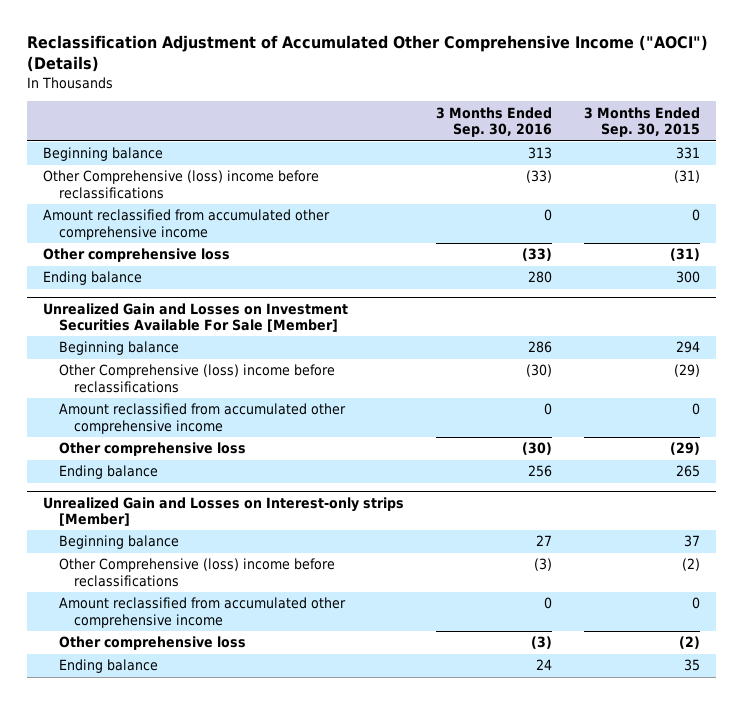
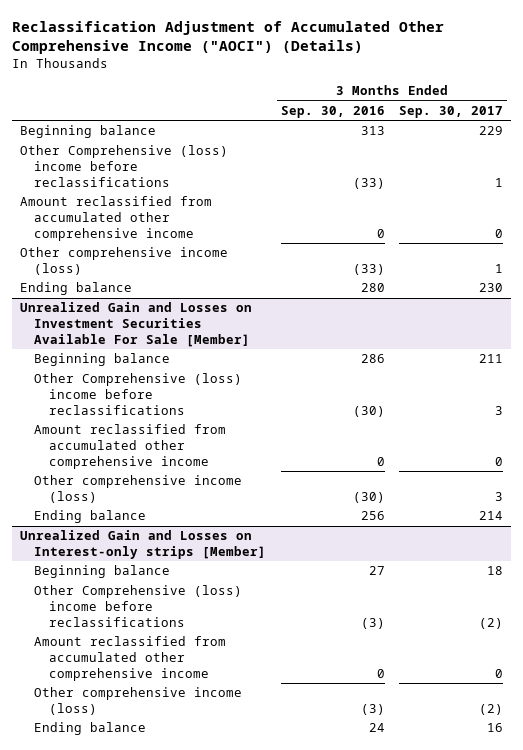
- | 3 Months Ended Sep. 30, 2016 | 3 Months Ended Sep. 30, 2015
+ | 3 Months Ended Sep. 30, 2016 | 3 Months Ended Sep. 30, 2017
- Other comprehensive loss | (33) | (31)
+ Other comprehensive income (loss) | (33) | 1
@ Unrealized Gain and Losses on Investment Securities Available For Sale [Member]
- Other comprehensive loss | (30) | (29)
+ Other comprehensive income (loss) | (30) | 3
@ Unrealized Gain and Losses on Interest-only strips [Member]
- Other comprehensive loss | (3) | (2)
+ Other comprehensive income (loss) | (3) | (2)

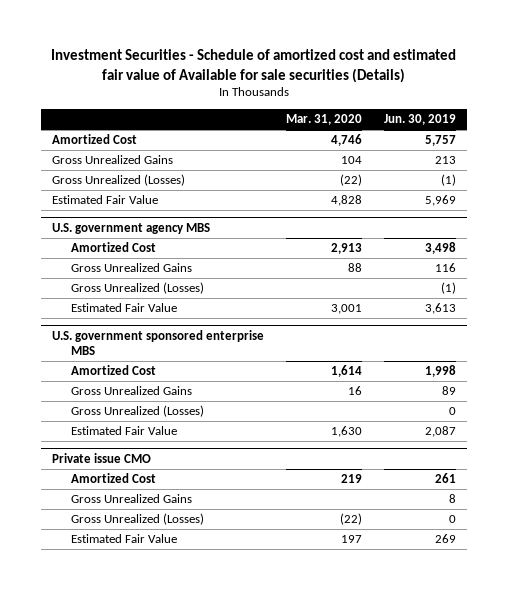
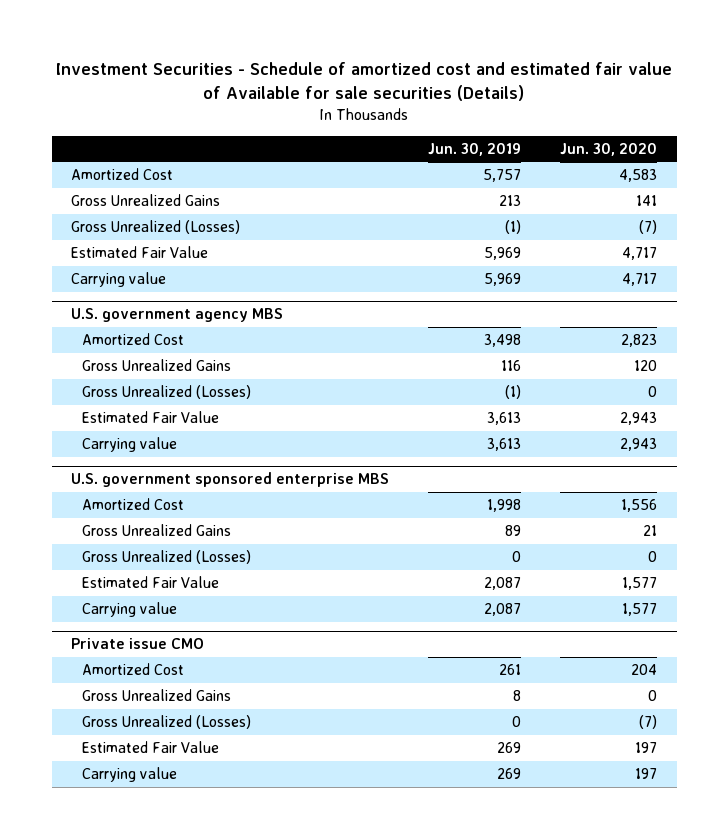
- | Mar. 31, 2020 | Jun. 30, 2019
+ | Jun. 30, 2019 | Jun. 30, 2020
+ Carrying value | 5,969 | 4,717
@ U.S. government agency MBS
+ Carrying value | 3,613 | 2,943
@ U.S. government sponsored enterprise MBS
+ Carrying value | 2,087 | 1,577
@ Private issue CMO
+ Carrying value | 269 | 197

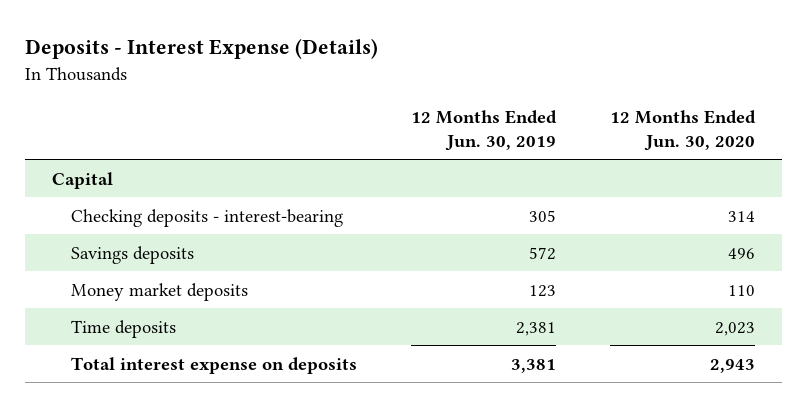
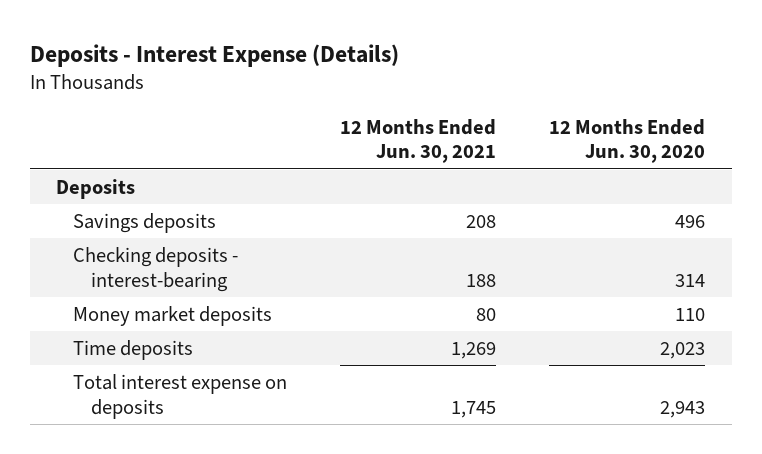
- | 12 Months Ended Jun. 30, 2019 | 12 Months Ended Jun. 30, 2020
+ | 12 Months Ended Jun. 30, 2021 | 12 Months Ended Jun. 30, 2020
- Capital
+ Deposits
moved down: Checking deposits - interest-bearing | 188 | 314

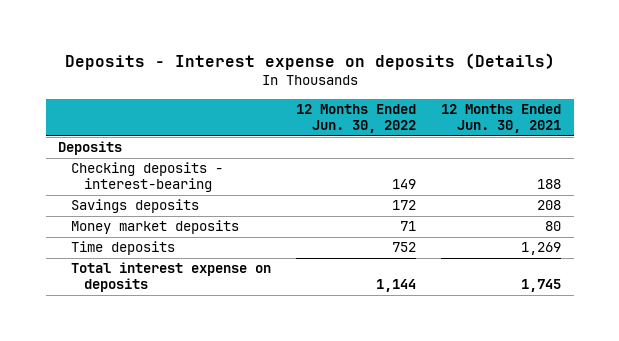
- Deposits - Interest Expense (Details)
+ Deposits - Interest expense on deposits (Details)
- | 12 Months Ended Jun. 30, 2021 | 12 Months Ended Jun. 30, 2020
+ | 12 Months Ended Jun. 30, 2022 | 12 Months Ended Jun. 30, 2021
moved down: Savings deposits | 172 | 208

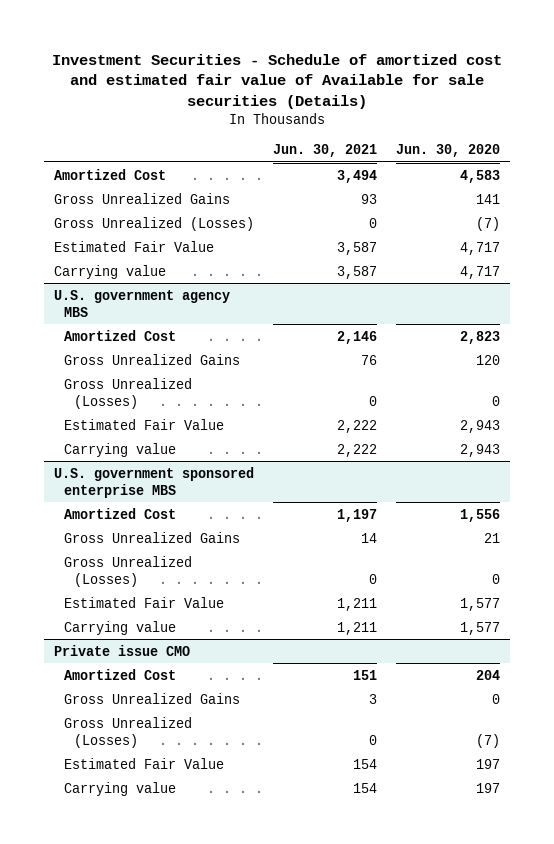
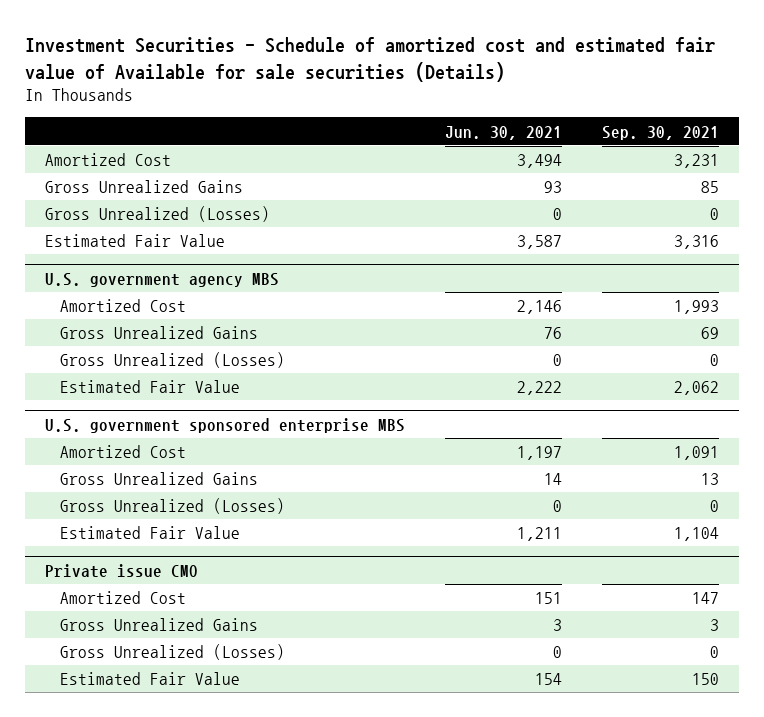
- | Jun. 30, 2021 | Jun. 30, 2020
+ | Jun. 30, 2021 | Sep. 30, 2021
- Carrying value | 3,587 | 4,717
@ U.S. government agency MBS
- Carrying value | 2,222 | 2,943
@ U.S. government sponsored enterprise MBS
- Carrying value | 1,211 | 1,577
@ Private issue CMO
- Carrying value | 154 | 197

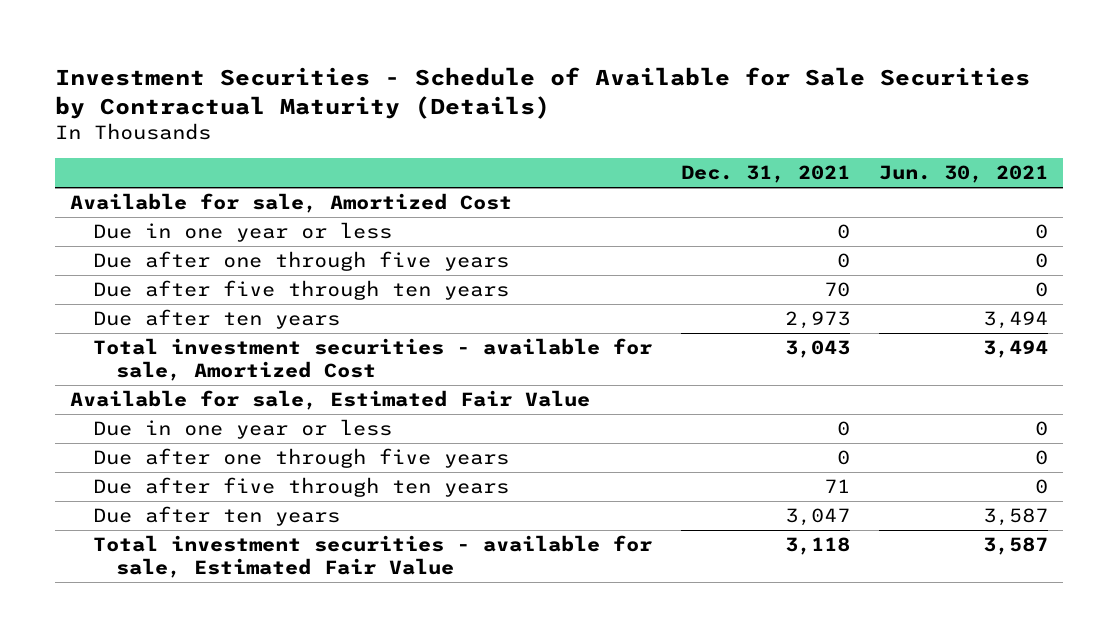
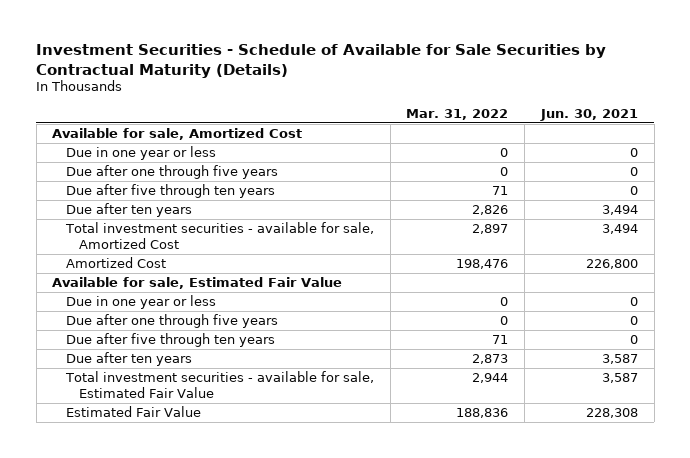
- | Dec. 31, 2021 | Jun. 30, 2021
+ | Mar. 31, 2022 | Jun. 30, 2021
+ Amortized Cost | 198,476 | 226,800
+ Estimated Fair Value | 188,836 | 228,308

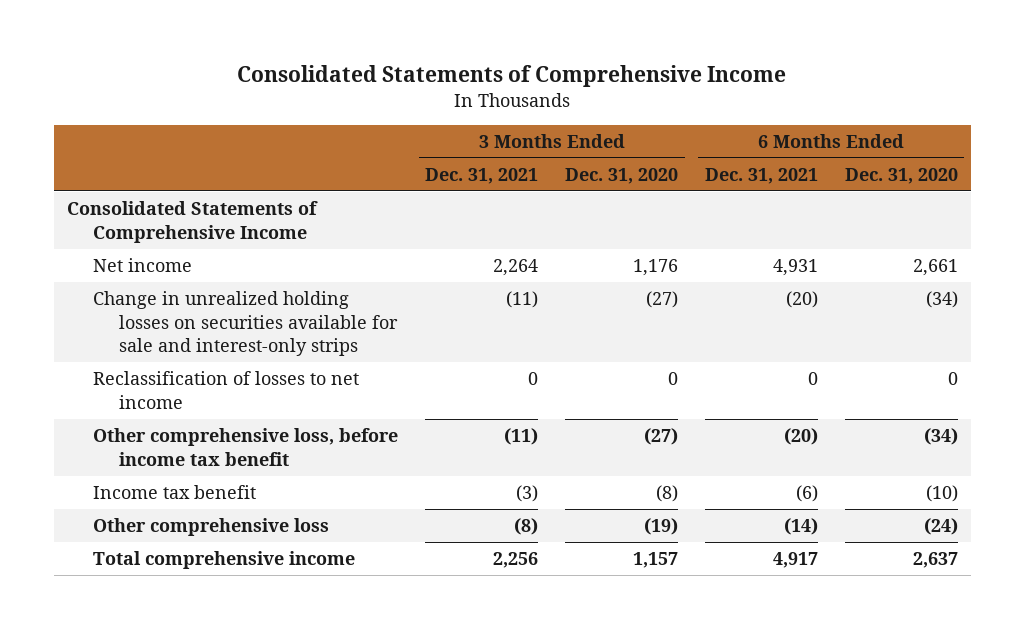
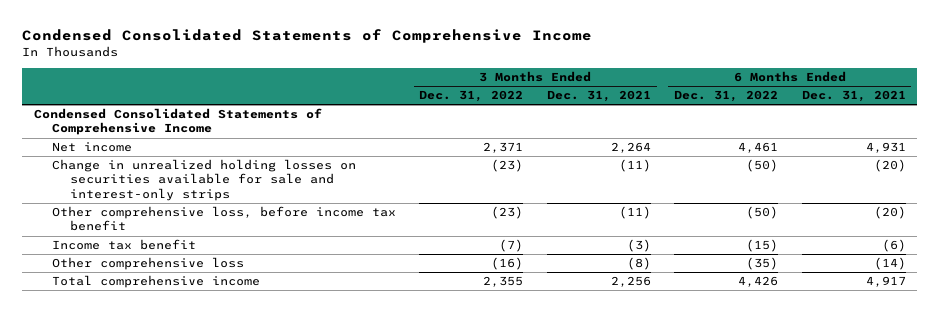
- Consolidated Statements of Comprehensive Income
+ Condensed Consolidated Statements of Comprehensive Income
- | 3 Months Ended Dec. 31, 2021 | 3 Months Ended Dec. 31, 2020 | 6 Months Ended Dec. 31, 2021 | 6 Months Ended Dec. 31, 2020
+ | 3 Months Ended Dec. 31, 2022 | 3 Months Ended Dec. 31, 2021 | 6 Months Ended Dec. 31, 2022 | 6 Months Ended Dec. 31, 2021
- Consolidated Statements of Comprehensive Income
+ Condensed Consolidated Statements of Comprehensive Income
- Reclassification of losses to net income | 0 | 0 | 0 | 0

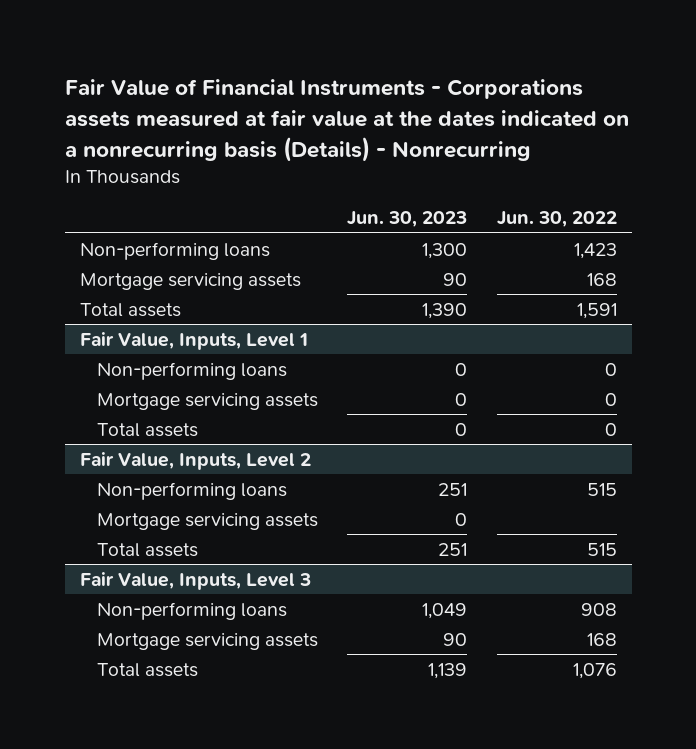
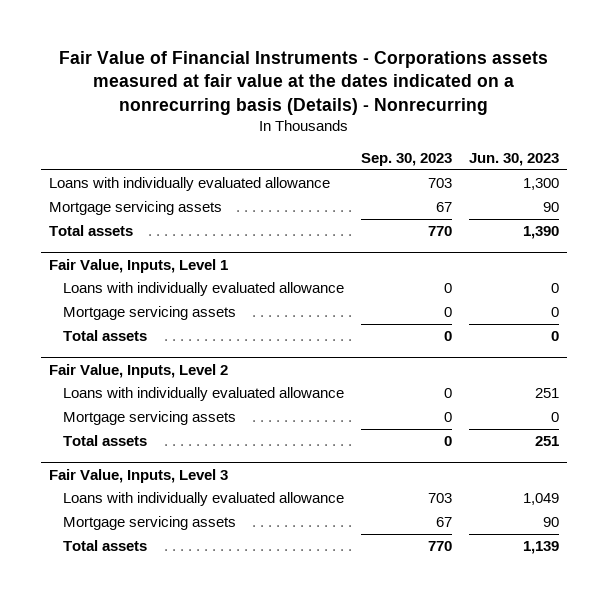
- | Jun. 30, 2023 | Jun. 30, 2022
+ | Sep. 30, 2023 | Jun. 30, 2023
- Non-performing loans | 1,300 | 1,423
+ Loans with individually evaluated allowance | 703 | 1,300
@ Fair Value, Inputs, Level 1
- Non-performing loans | 0 | 0
+ Loans with individually evaluated allowance | 0 | 0
@ Fair Value, Inputs, Level 2
- Non-performing loans | 251 | 515
+ Loans with individually evaluated allowance | 0 | 251
@ Fair Value, Inputs, Level 3
- Non-performing loans | 1,049 | 908
+ Loans with individually evaluated allowance | 703 | 1,049

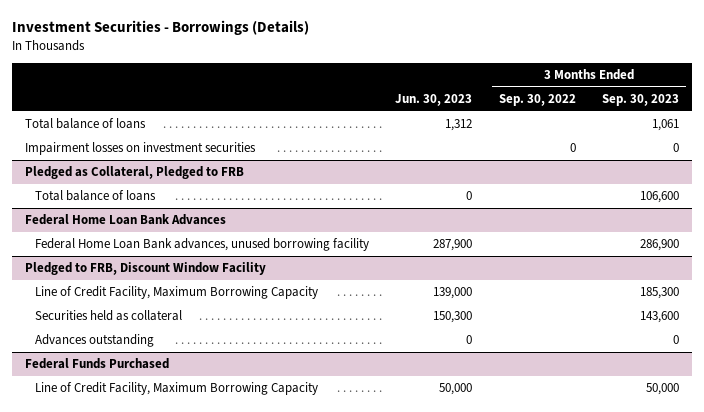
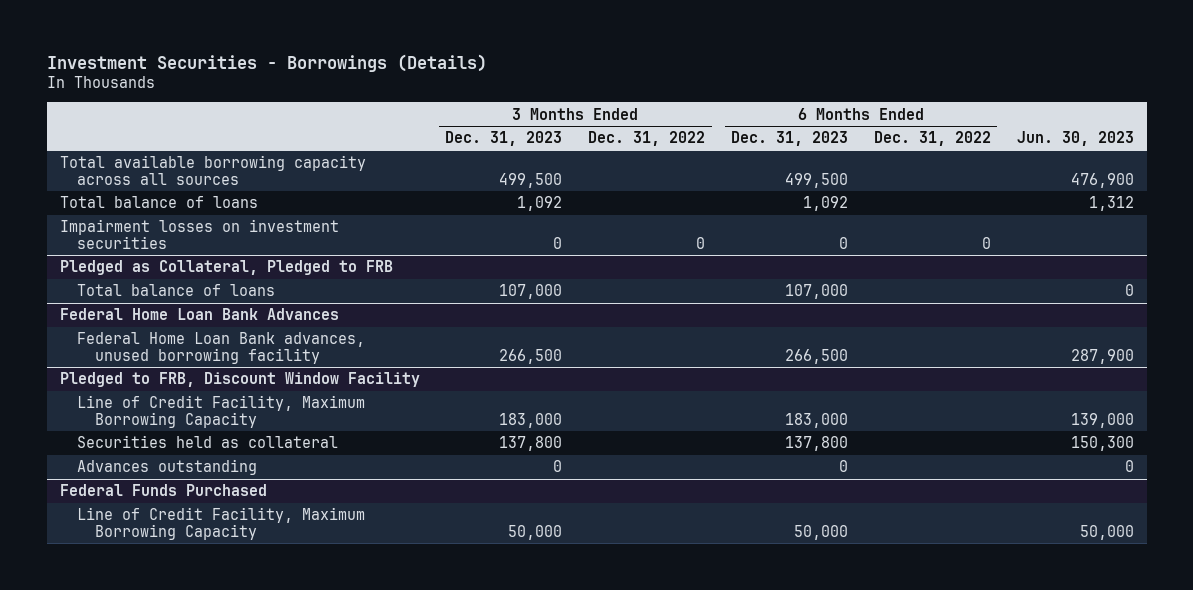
- | Jun. 30, 2023 | 3 Months Ended Sep. 30, 2022 | 3 Months Ended Sep. 30, 2023
+ | 3 Months Ended Dec. 31, 2023 | 3 Months Ended Dec. 31, 2022 | 6 Months Ended Dec. 31, 2023 | 6 Months Ended Dec. 31, 2022 | Jun. 30, 2023
+ Total available borrowing capacity across all sources | 499,500 | | 499,500 | | 476,900

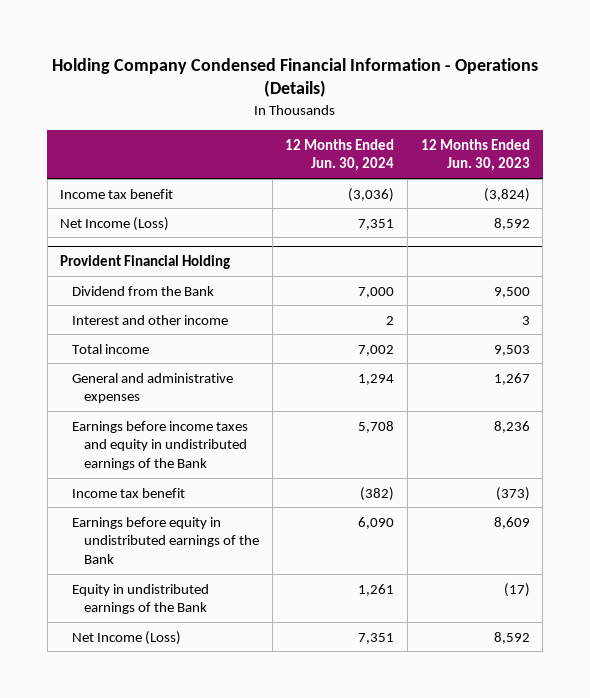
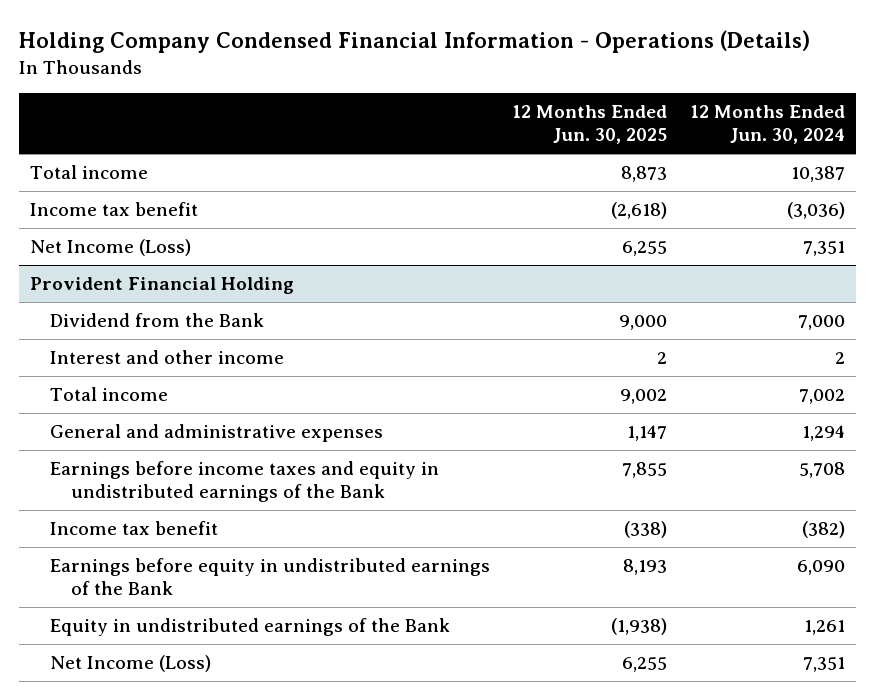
- | 12 Months Ended Jun. 30, 2024 | 12 Months Ended Jun. 30, 2023
+ | 12 Months Ended Jun. 30, 2025 | 12 Months Ended Jun. 30, 2024
+ Total income | 8,873 | 10,387

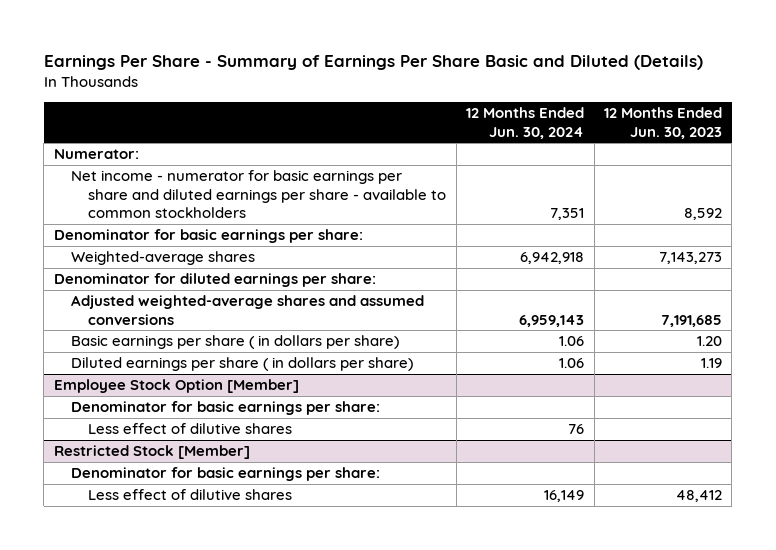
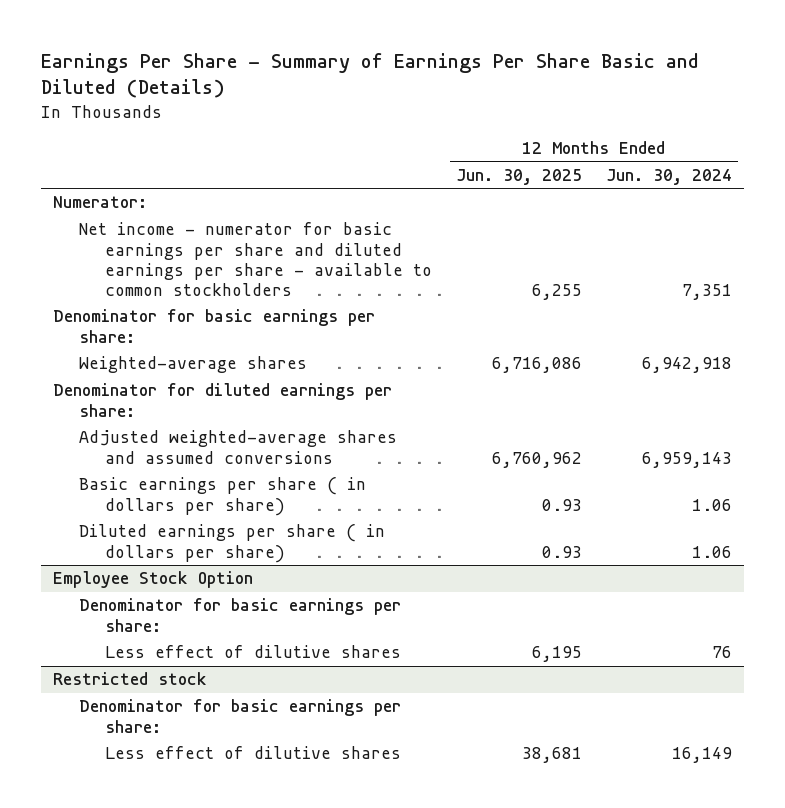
- | 12 Months Ended Jun. 30, 2024 | 12 Months Ended Jun. 30, 2023
+ | 12 Months Ended Jun. 30, 2025 | 12 Months Ended Jun. 30, 2024
- Employee Stock Option [Member]
+ Employee Stock Option
- Restricted Stock [Member]
+ Restricted stock

